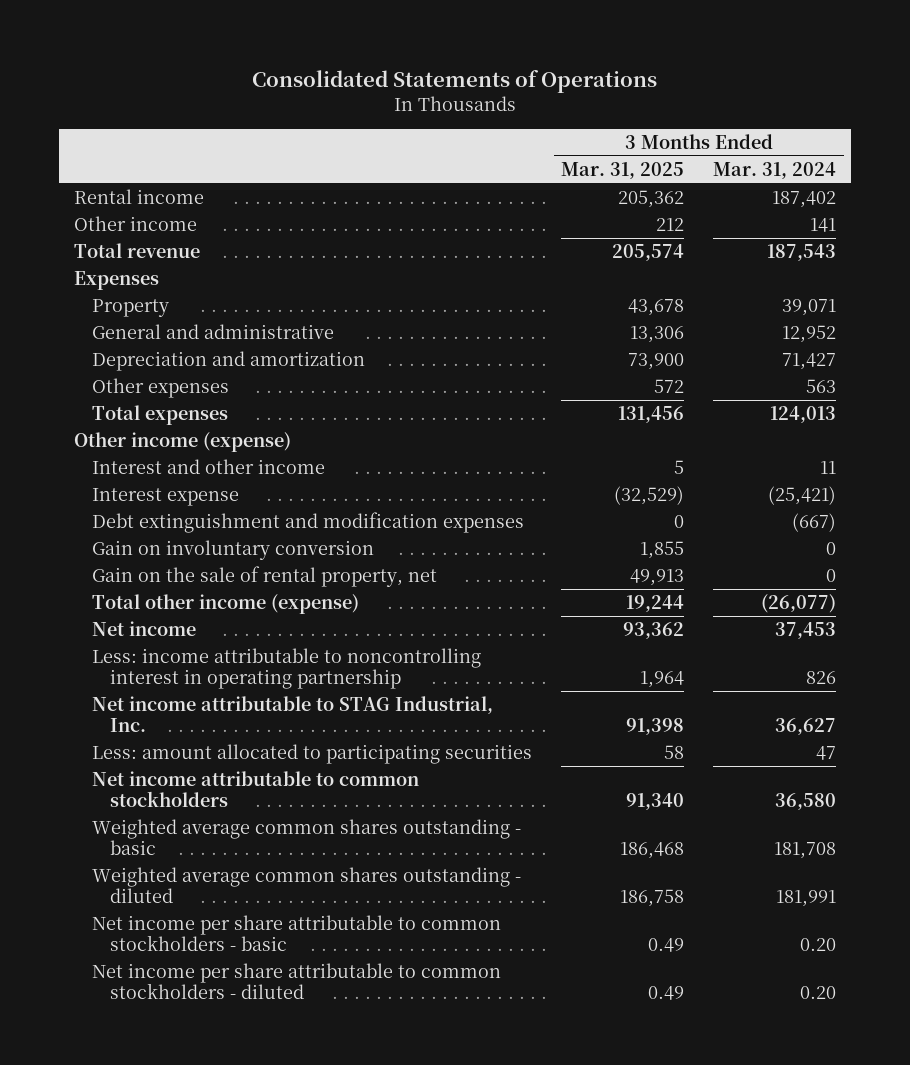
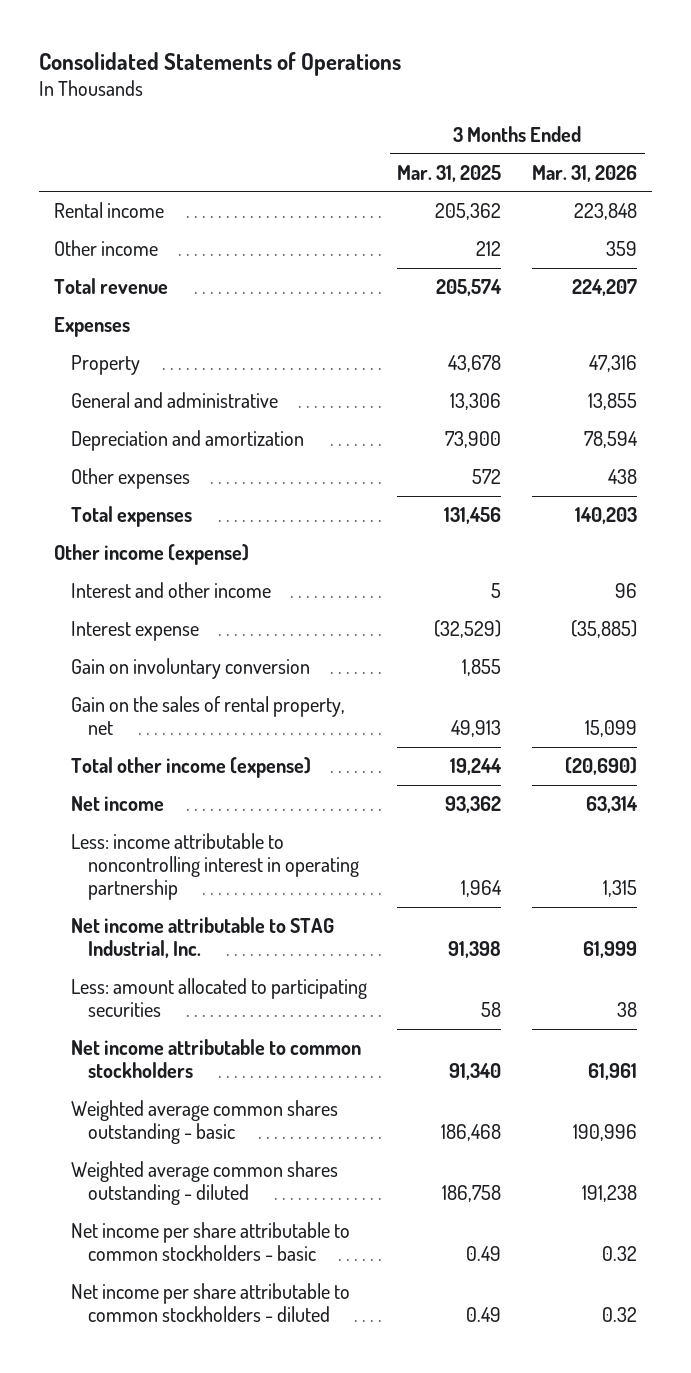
- | 3 Months Ended Mar. 31, 2025 | 3 Months Ended Mar. 31, 2024
+ | 3 Months Ended Mar. 31, 2025 | 3 Months Ended Mar. 31, 2026
- Debt extinguishment and modification expenses | 0 | (667)
- Gain on the sale of rental property, net | 49,913 | 0
+ Gain on the sales of rental property, net | 49,913 | 15,099

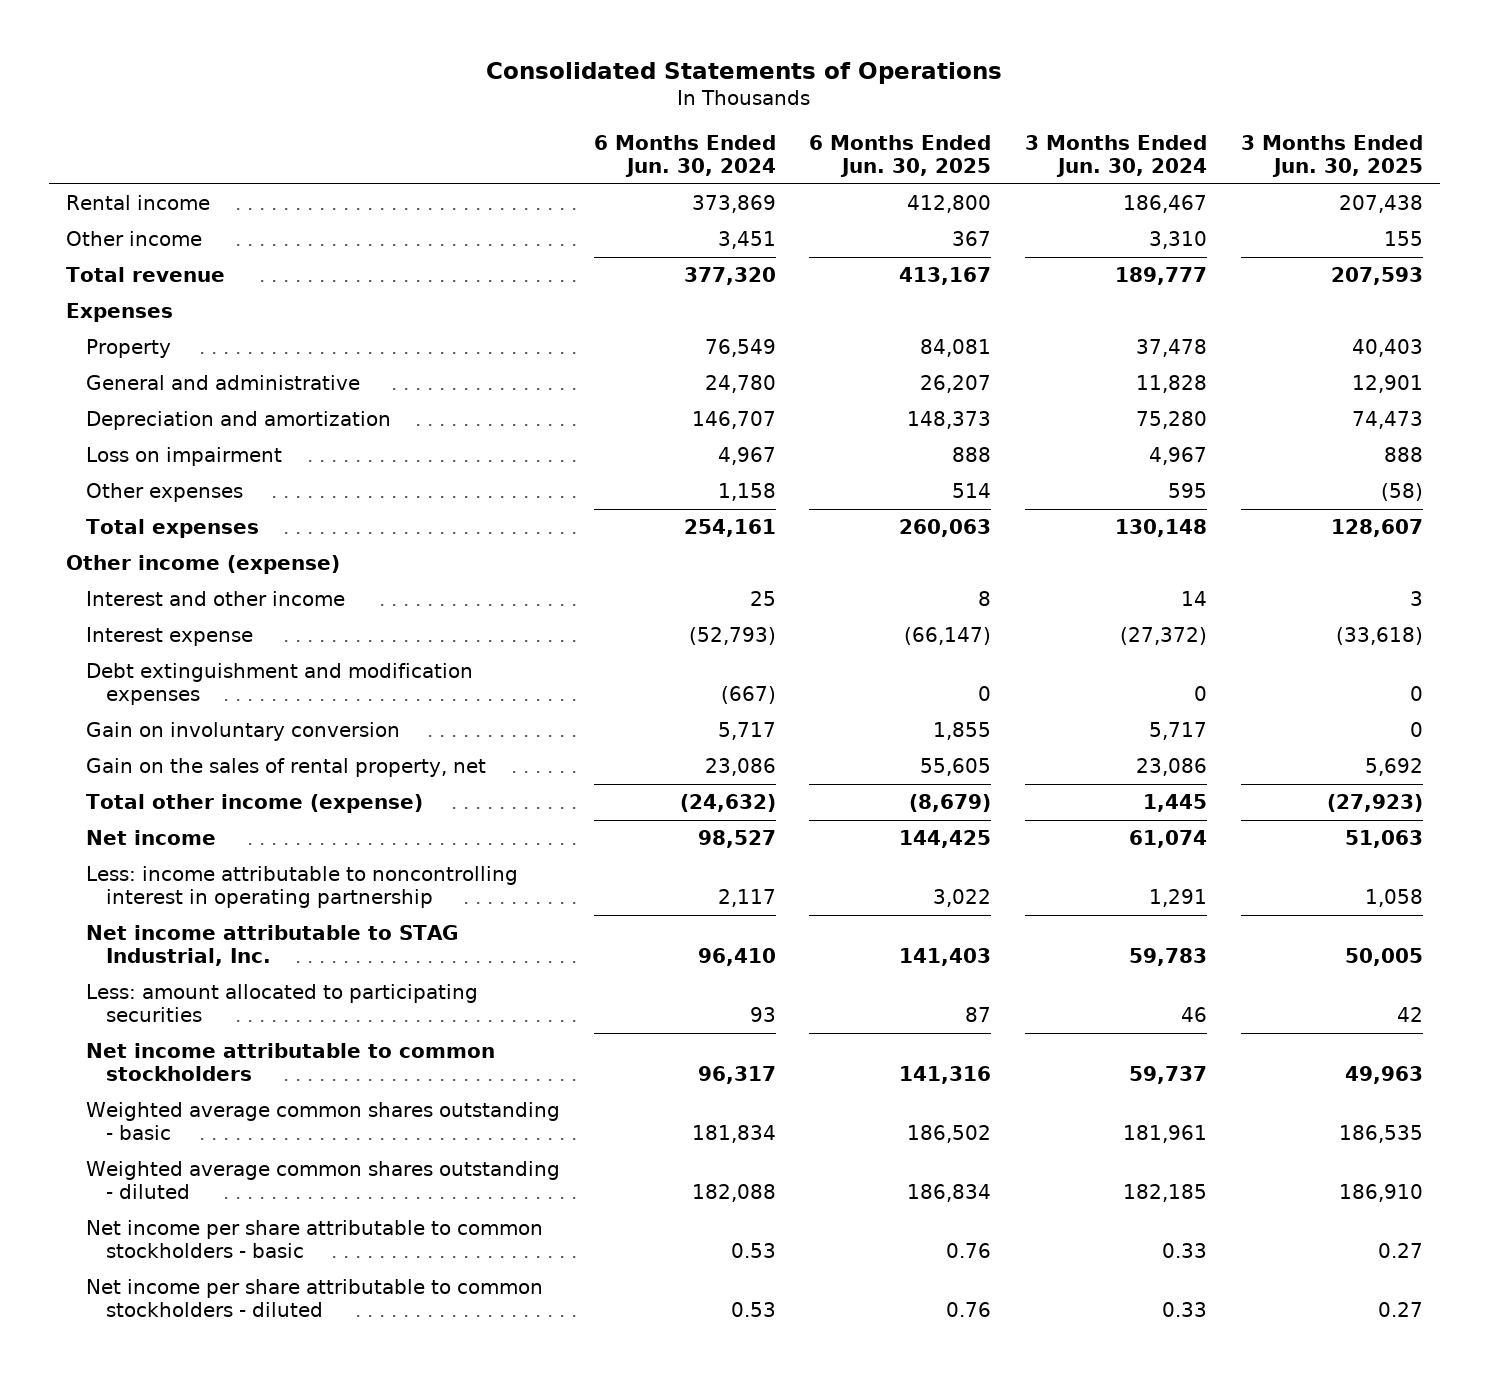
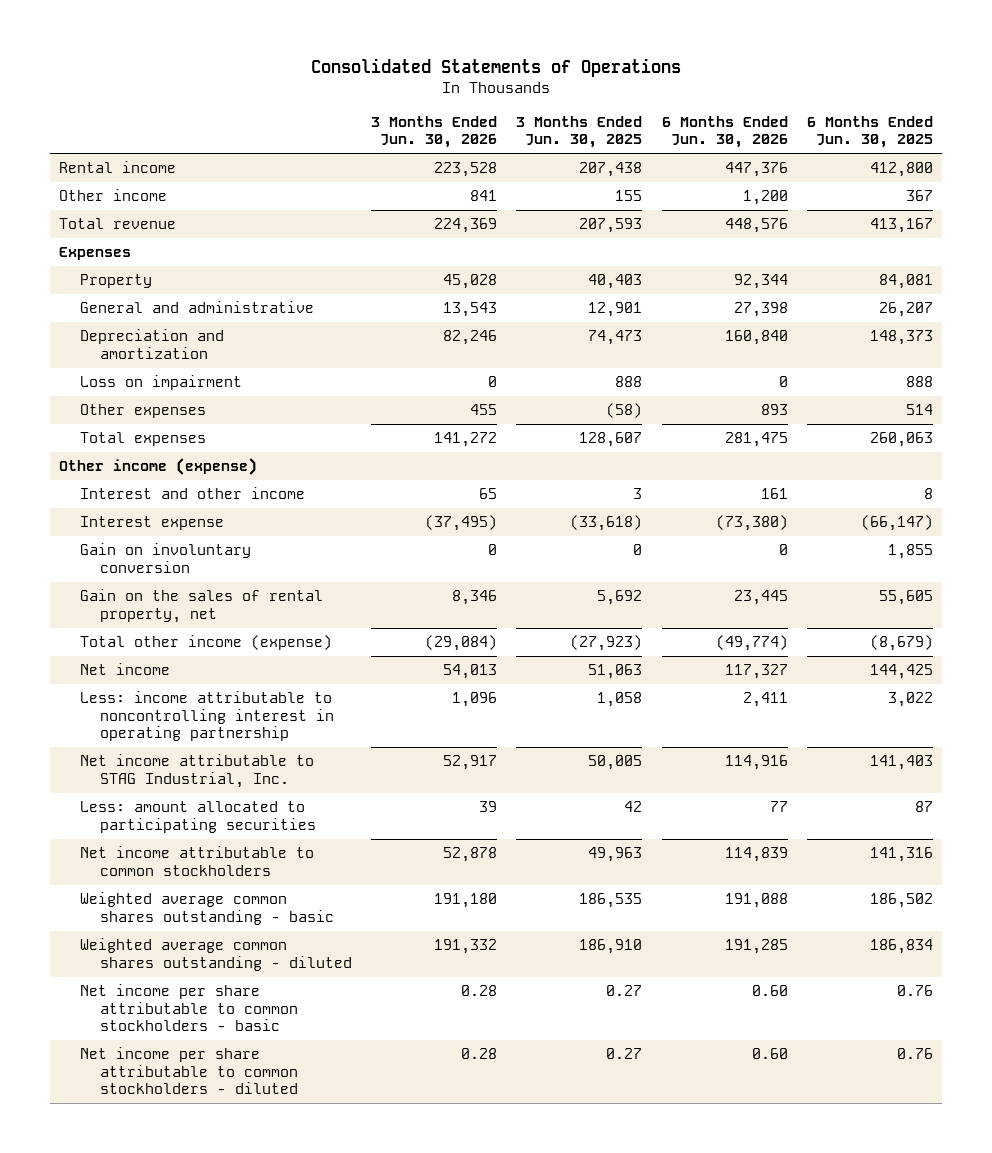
- | 6 Months Ended Jun. 30, 2024 | 6 Months Ended Jun. 30, 2025 | 3 Months Ended Jun. 30, 2024 | 3 Months Ended Jun. 30, 2025
+ | 3 Months Ended Jun. 30, 2026 | 3 Months Ended Jun. 30, 2025 | 6 Months Ended Jun. 30, 2026 | 6 Months Ended Jun. 30, 2025
- Debt extinguishment and modification expenses | (667) | 0 | 0 | 0

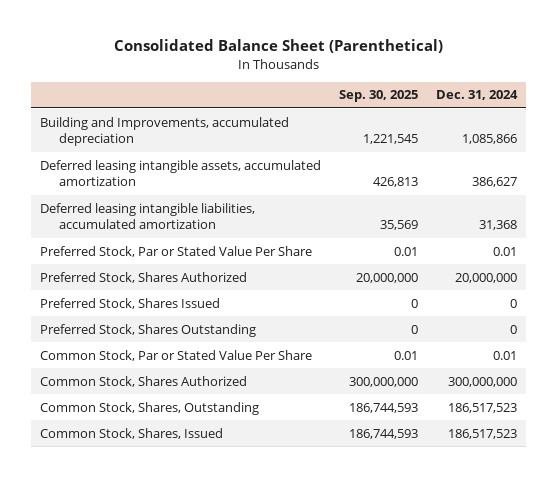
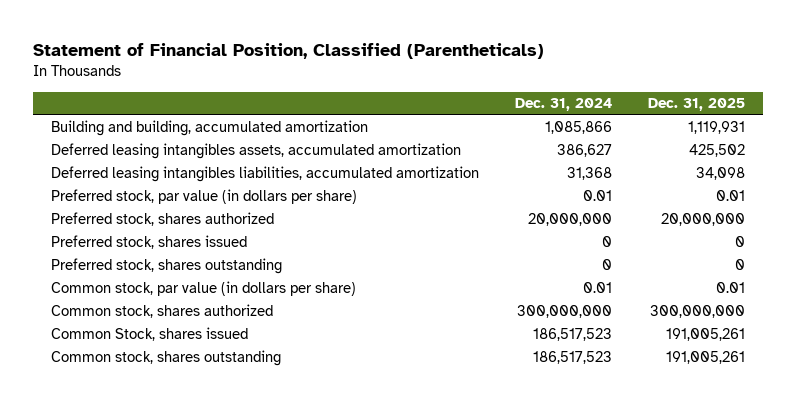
- Consolidated Balance Sheet (Parenthetical)
+ Statement of Financial Position, Classified (Parentheticals)
- | Sep. 30, 2025 | Dec. 31, 2024
+ | Dec. 31, 2024 | Dec. 31, 2025
- Building and Improvements, accumulated depreciation | 1,221,545 | 1,085,866
- Deferred leasing intangible assets, accumulated amortization | 426,813 | 386,627
- Deferred leasing intangible liabilities, accumulated amortization | 35,569 | 31,368
- Preferred Stock, Par or Stated Value Per Share | 0.01 | 0.01
- Preferred Stock, Shares Authorized | 20,000,000 | 20,000,000
- Preferred Stock, Shares Issued | 0 | 0
- Preferred Stock, Shares Outstanding | 0 | 0
- Common Stock, Par or Stated Value Per Share | 0.01 | 0.01
- Common Stock, Shares Authorized | 300,000,000 | 300,000,000
- Common Stock, Shares, Outstanding | 186,744,593 | 186,517,523
- Common Stock, Shares, Issued | 186,744,593 | 186,517,523
+ Building and building, accumulated amortization | 1,085,866 | 1,119,931
+ Deferred leasing intangibles assets, accumulated amortization | 386,627 | 425,502
+ Deferred leasing intangibles liabilities, accumulated amortization | 31,368 | 34,098
+ Preferred stock, par value (in dollars per share) | 0.01 | 0.01
+ Preferred stock, shares authorized | 20,000,000 | 20,000,000
+ Preferred stock, shares issued | 0 | 0
+ Preferred stock, shares outstanding | 0 | 0
+ Common stock, par value (in dollars per share) | 0.01 | 0.01
+ Common stock, shares authorized | 300,000,000 | 300,000,000
+ Common Stock, shares issued | 186,517,523 | 191,005,261
+ Common stock, shares outstanding | 186,517,523 | 191,005,261

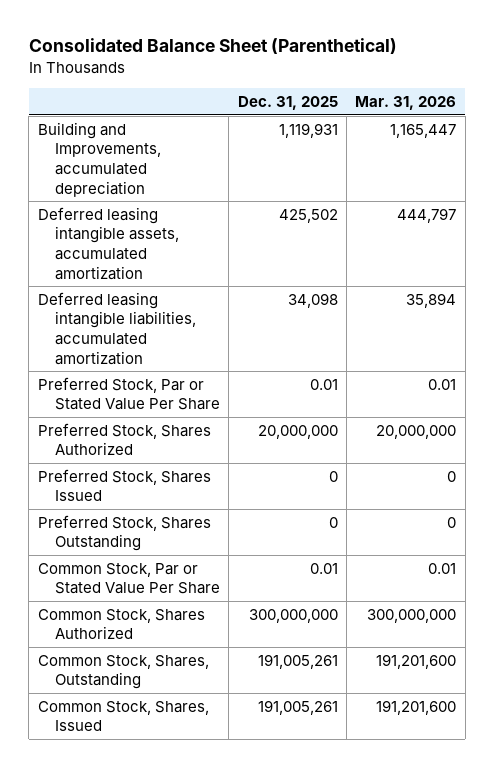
- Statement of Financial Position, Classified (Parentheticals)
+ Consolidated Balance Sheet (Parenthetical)
- | Dec. 31, 2024 | Dec. 31, 2025
+ | Dec. 31, 2025 | Mar. 31, 2026
- Building and building, accumulated amortization | 1,085,866 | 1,119,931
- Deferred leasing intangibles assets, accumulated amortization | 386,627 | 425,502
- Deferred leasing intangibles liabilities, accumulated amortization | 31,368 | 34,098
- Preferred stock, par value (in dollars per share) | 0.01 | 0.01
- Preferred stock, shares authorized | 20,000,000 | 20,000,000
- Preferred stock, shares issued | 0 | 0
- Preferred stock, shares outstanding | 0 | 0
- Common stock, par value (in dollars per share) | 0.01 | 0.01
- Common stock, shares authorized | 300,000,000 | 300,000,000
- Common Stock, shares issued | 186,517,523 | 191,005,261
- Common stock, shares outstanding | 186,517,523 | 191,005,261
+ Building and Improvements, accumulated depreciation | 1,119,931 | 1,165,447
+ Deferred leasing intangible assets, accumulated amortization | 425,502 | 444,797
+ Deferred leasing intangible liabilities, accumulated amortization | 34,098 | 35,894
+ Preferred Stock, Par or Stated Value Per Share | 0.01 | 0.01
+ Preferred Stock, Shares Authorized | 20,000,000 | 20,000,000
+ Preferred Stock, Shares Issued | 0 | 0
+ Preferred Stock, Shares Outstanding | 0 | 0
+ Common Stock, Par or Stated Value Per Share | 0.01 | 0.01
+ Common Stock, Shares Authorized | 300,000,000 | 300,000,000
+ Common Stock, Shares, Outstanding | 191,005,261 | 191,201,600
+ Common Stock, Shares, Issued | 191,005,261 | 191,201,600

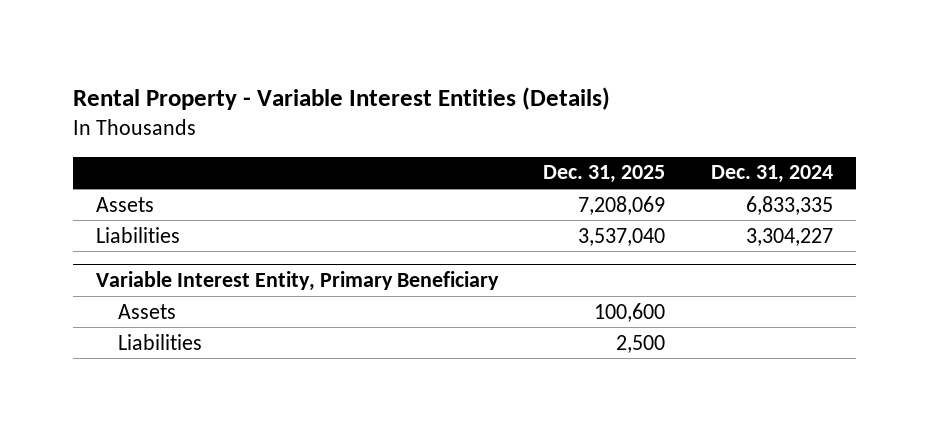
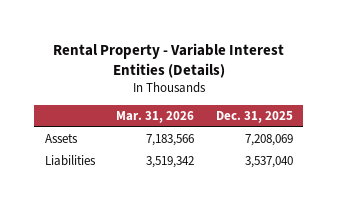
- | Dec. 31, 2025 | Dec. 31, 2024
+ | Mar. 31, 2026 | Dec. 31, 2025
- Variable Interest Entity, Primary Beneficiary
- Assets | 100,600 |
- Liabilities | 2,500 |

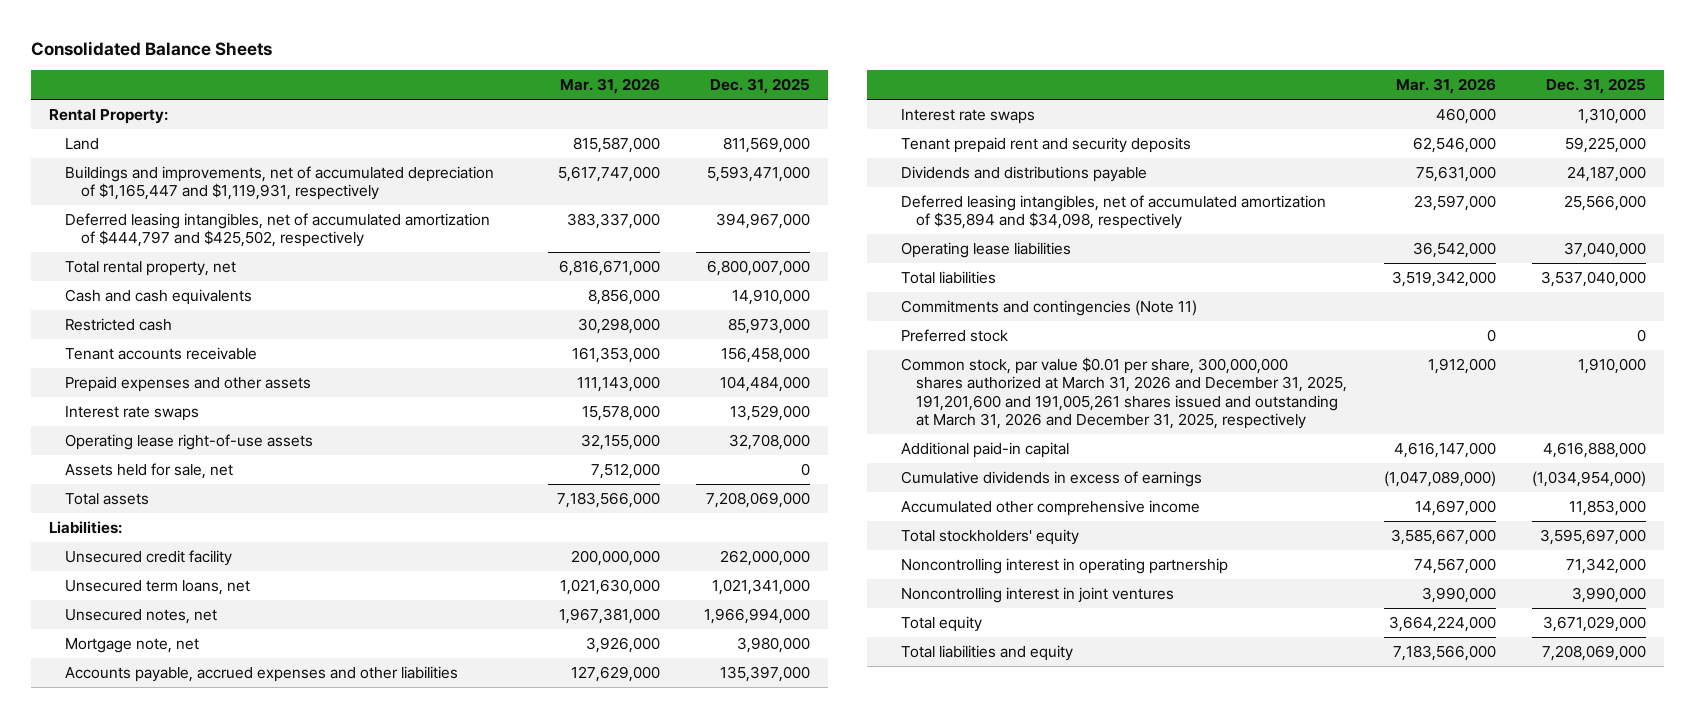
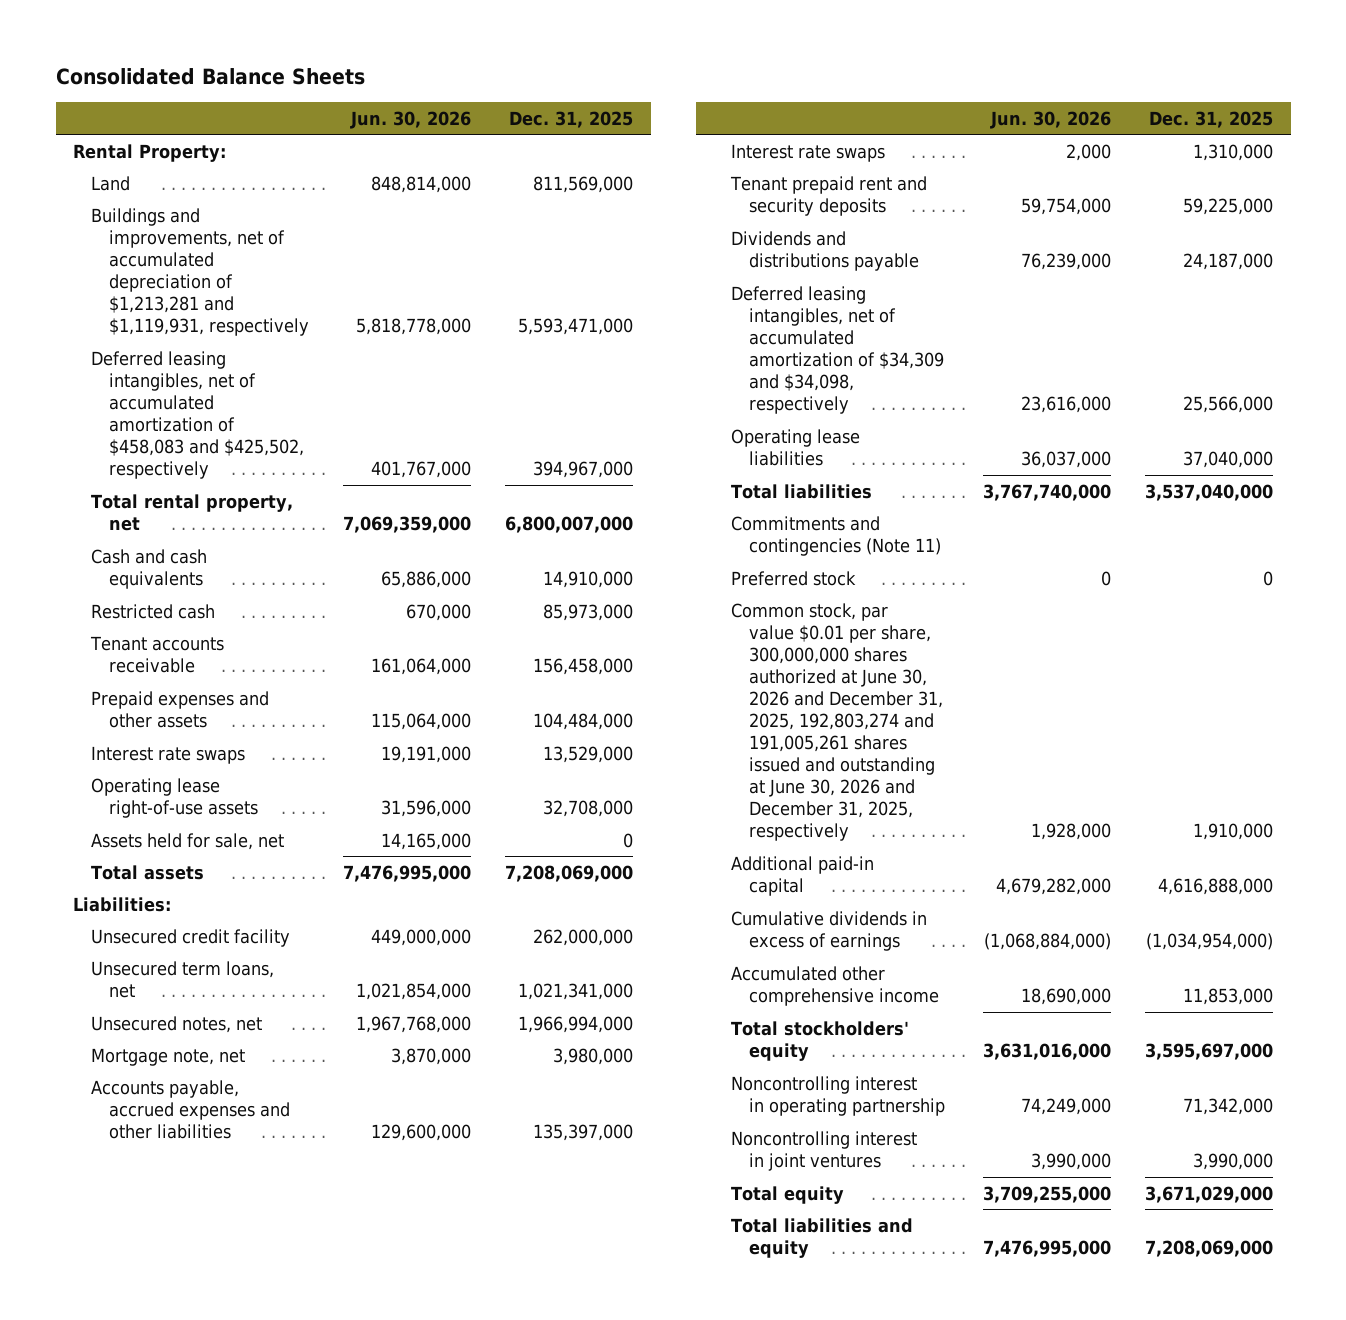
- | Mar. 31, 2026 | Dec. 31, 2025
+ | Jun. 30, 2026 | Dec. 31, 2025
- Buildings and improvements, net of accumulated depreciation of $1,165,447 and $1,119,931, respectively | 5,617,747,000 | 5,593,471,000
- Deferred leasing intangibles, net of accumulated amortization of $444,797 and $425,502, respectively | 383,337,000 | 394,967,000
+ Buildings and improvements, net of accumulated depreciation of $1,213,281 and $1,119,931, respectively | 5,818,778,000 | 5,593,471,000
+ Deferred leasing intangibles, net of accumulated amortization of $458,083 and $425,502, respectively | 401,767,000 | 394,967,000
- Deferred leasing intangibles, net of accumulated amortization of $35,894 and $34,098, respectively | 23,597,000 | 25,566,000
+ Deferred leasing intangibles, net of accumulated amortization of $34,309 and $34,098, respectively | 23,616,000 | 25,566,000
- Common stock, par value $0.01 per share, 300,000,000 shares authorized at March 31, 2026 and December 31, 2025, 191,201,600 and 191,005,261 shares issued and outstanding at March 31, 2026 and December 31, 2025, respectively | 1,912,000 | 1,910,000
+ Common stock, par value $0.01 per share, 300,000,000 shares authorized at June 30, 2026 and December 31, 2025, 192,803,274 and 191,005,261 shares issued and outstanding at June 30, 2026 and December 31, 2025, respectively | 1,928,000 | 1,910,000

